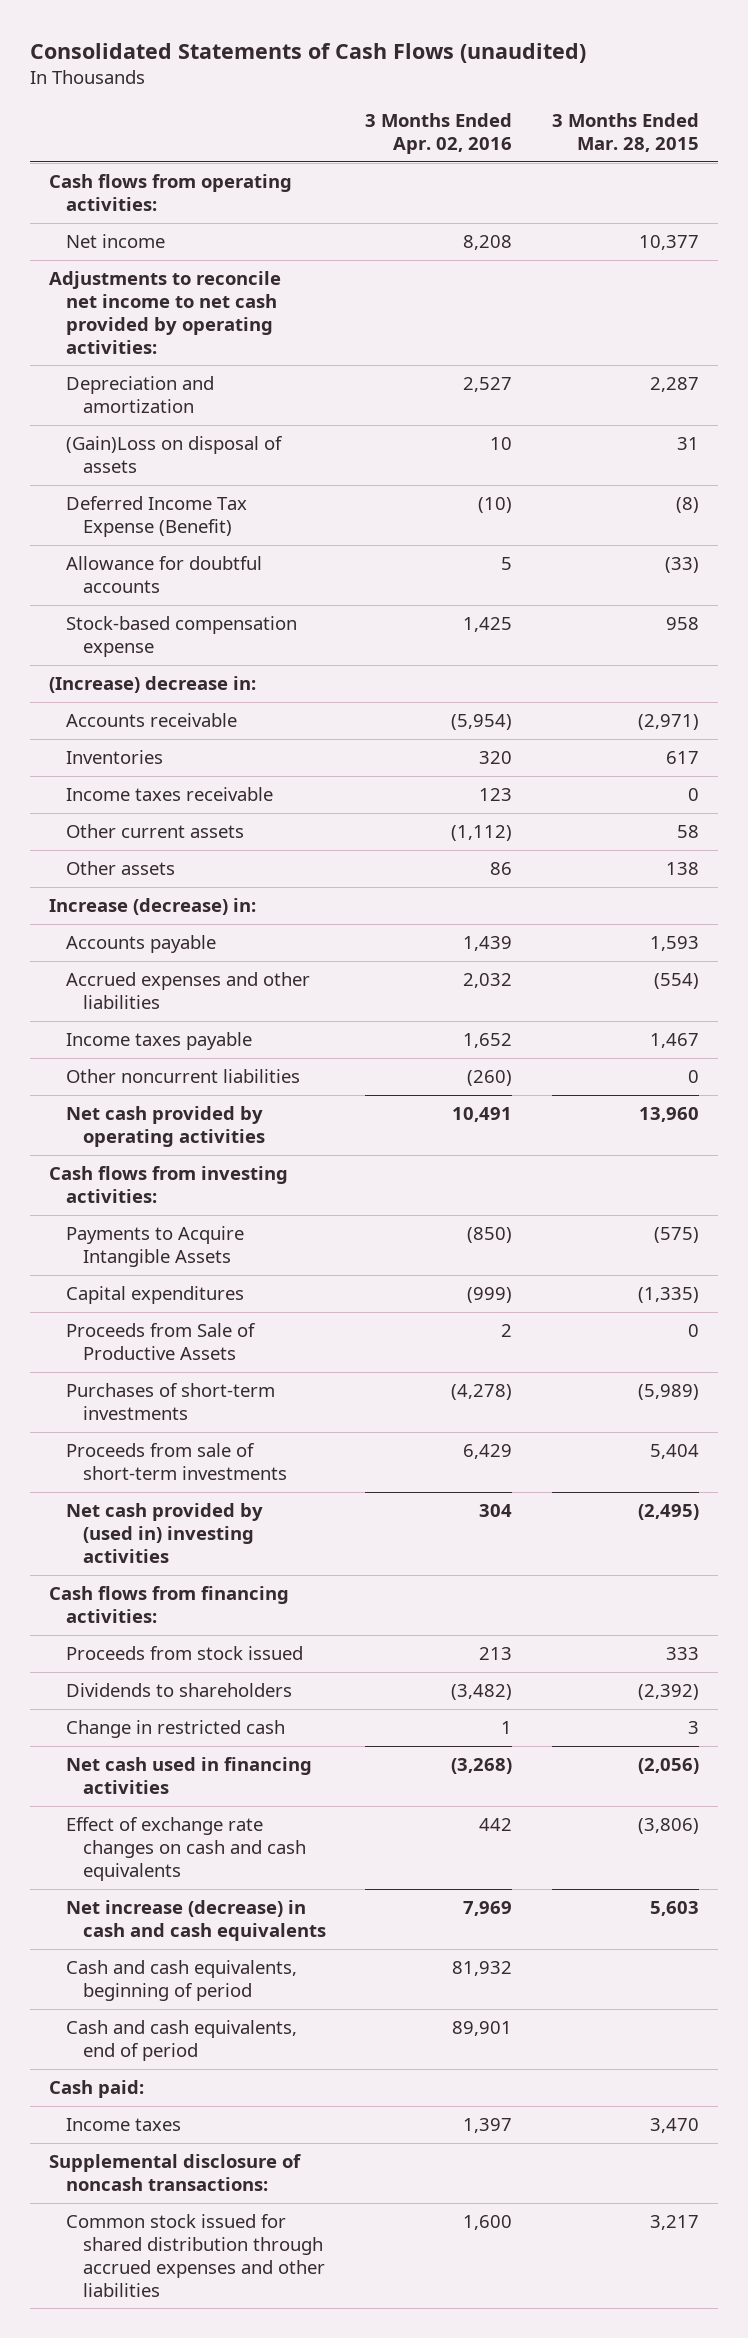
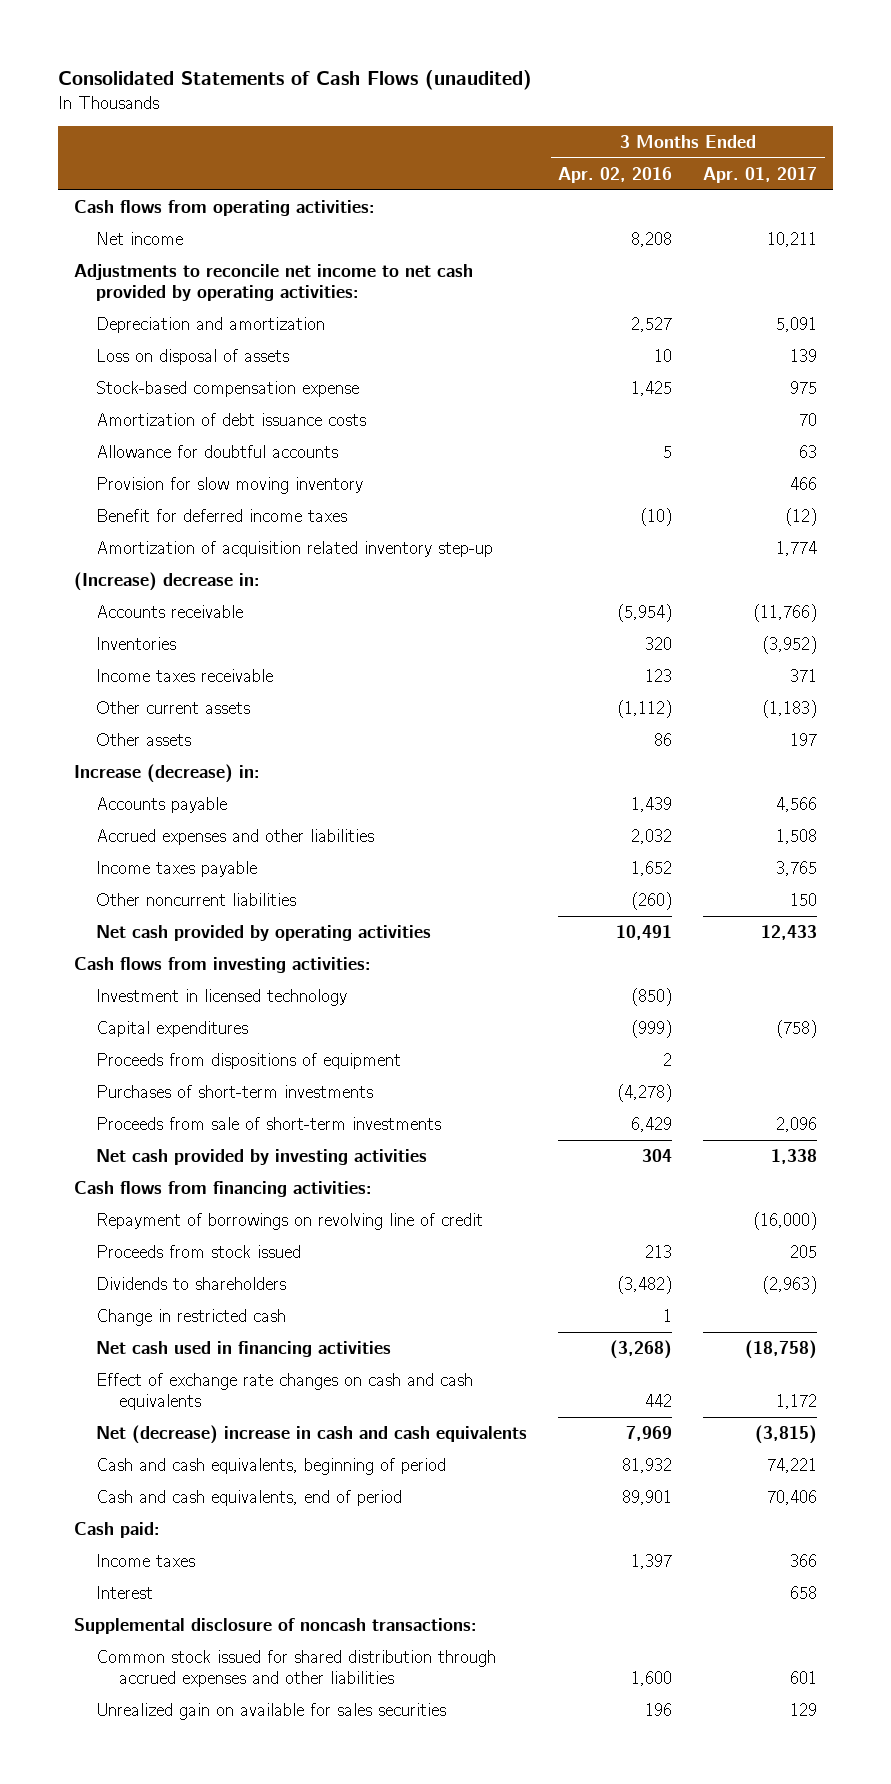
- | 3 Months Ended Apr. 02, 2016 | 3 Months Ended Mar. 28, 2015
+ | 3 Months Ended Apr. 02, 2016 | 3 Months Ended Apr. 01, 2017
- (Gain)Loss on disposal of assets | 10 | 31
- Deferred Income Tax Expense (Benefit) | (10) | (8)
+ Loss on disposal of assets | 10 | 139
+ Amortization of debt issuance costs | | 70
moved down: Allowance for doubtful accounts | 5 | 63
+ Provision for slow moving inventory | | 466
+ Benefit for deferred income taxes | (10) | (12)
+ Amortization of acquisition related inventory step-up | | 1,774
- Payments to Acquire Intangible Assets | (850) | (575)
+ Investment in licensed technology | (850) |
- Proceeds from Sale of Productive Assets | 2 | 0
+ Proceeds from dispositions of equipment | 2 |
- Net cash provided by (used in) investing activities | 304 | (2,495)
+ Net cash provided by investing activities | 304 | 1,338
+ Repayment of borrowings on revolving line of credit | | (16,000)
- Net increase (decrease) in cash and cash equivalents | 7,969 | 5,603
+ Net (decrease) increase in cash and cash equivalents | 7,969 | (3,815)
+ Interest | | 658
+ Unrealized gain on available for sales securities | 196 | 129

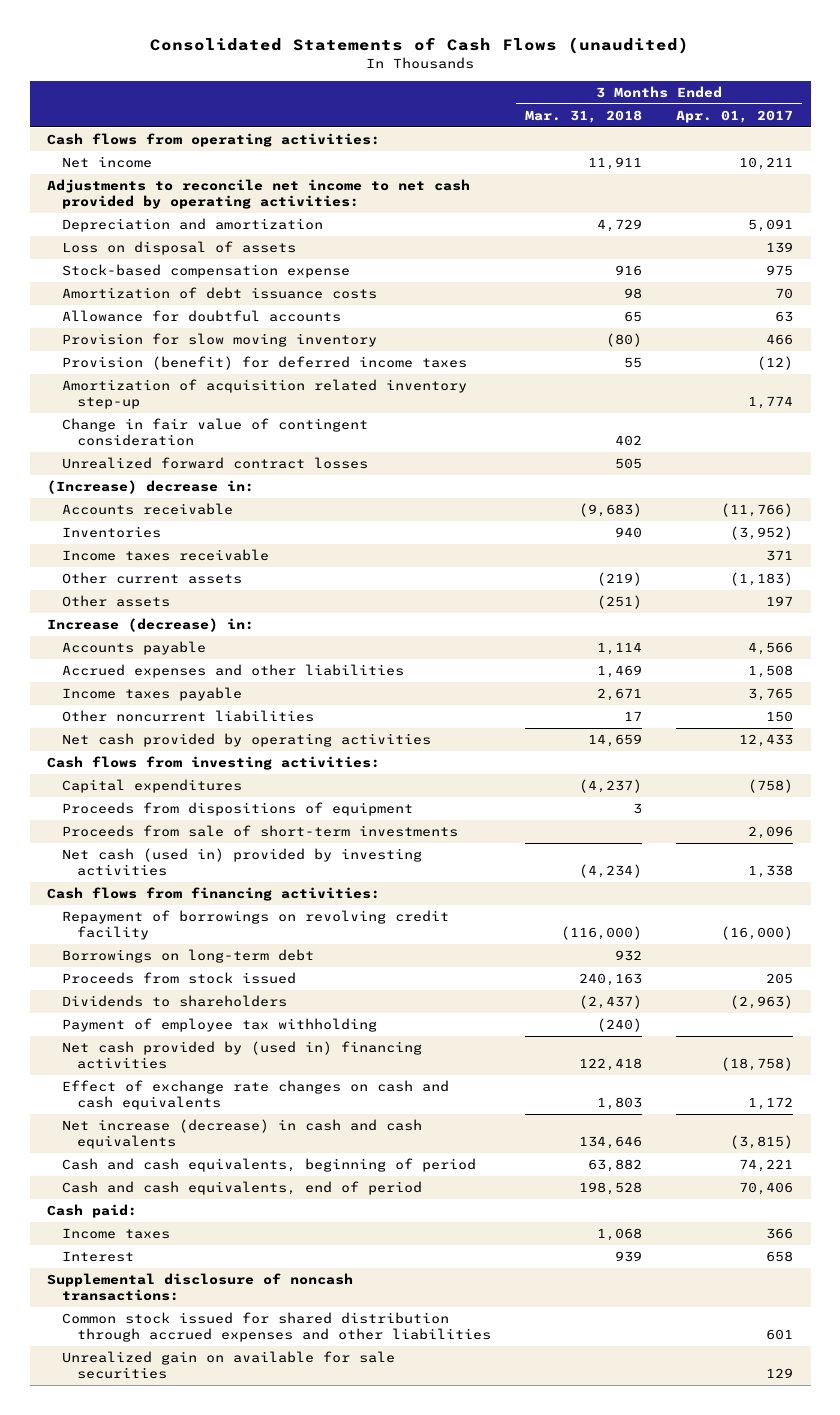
- | 3 Months Ended Apr. 02, 2016 | 3 Months Ended Apr. 01, 2017
+ | 3 Months Ended Mar. 31, 2018 | 3 Months Ended Apr. 01, 2017
- Benefit for deferred income taxes | (10) | (12)
+ Provision (benefit) for deferred income taxes | 55 | (12)
+ Change in fair value of contingent consideration | 402 |
+ Unrealized forward contract losses | 505 |
- Investment in licensed technology | (850) |
- Purchases of short-term investments | (4,278) |
- Net cash provided by investing activities | 304 | 1,338
+ Net cash (used in) provided by investing activities | (4,234) | 1,338
- Repayment of borrowings on revolving line of credit | | (16,000)
+ Repayment of borrowings on revolving credit facility | (116,000) | (16,000)
+ Borrowings on long-term debt | 932 |
- Change in restricted cash | 1 |
- Net cash used in financing activities | (3,268) | (18,758)
+ Payment of employee tax withholding | (240) |
+ Net cash provided by (used in) financing activities | 122,418 | (18,758)
- Net (decrease) increase in cash and cash equivalents | 7,969 | (3,815)
+ Net increase (decrease) in cash and cash equivalents | 134,646 | (3,815)
- Unrealized gain on available for sales securities | 196 | 129
+ Unrealized gain on available for sale securities | | 129

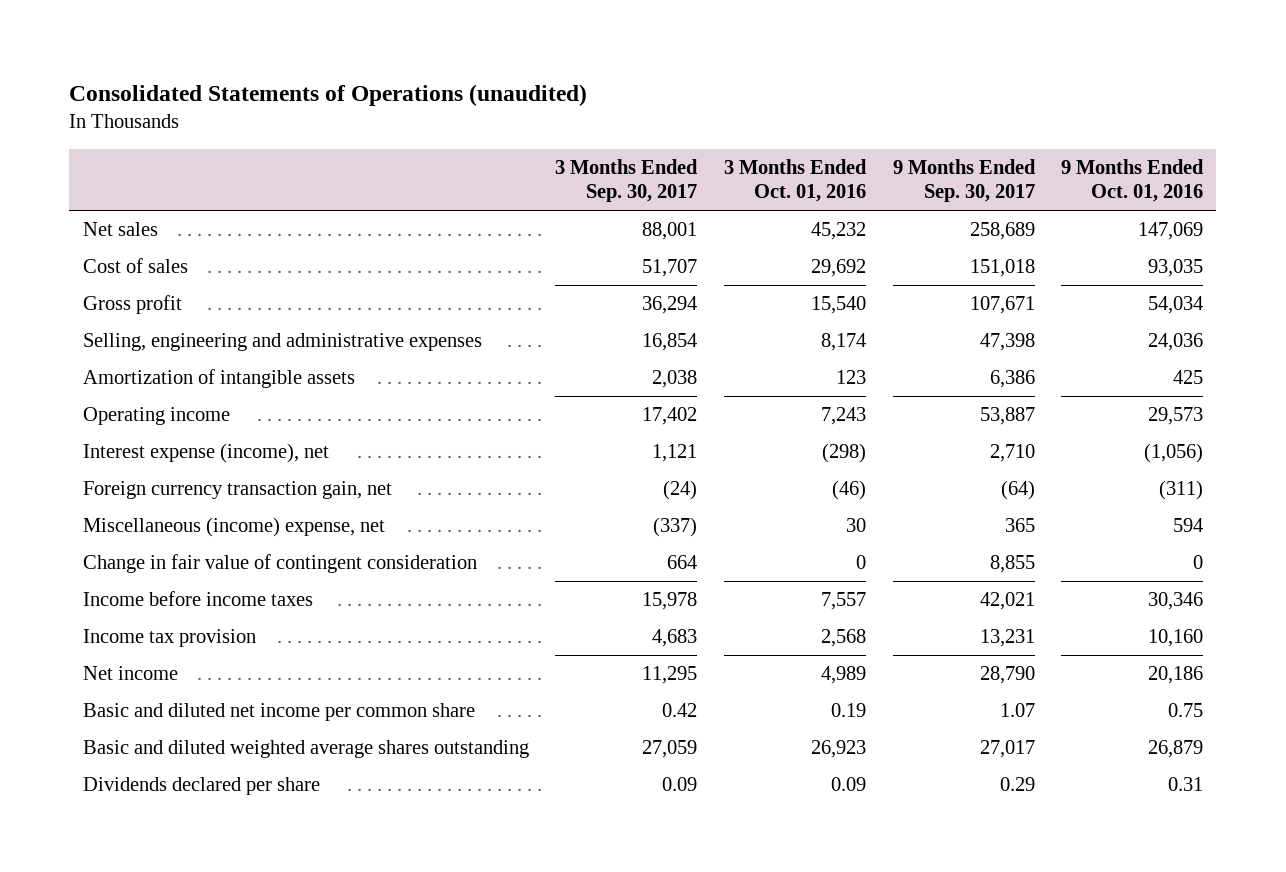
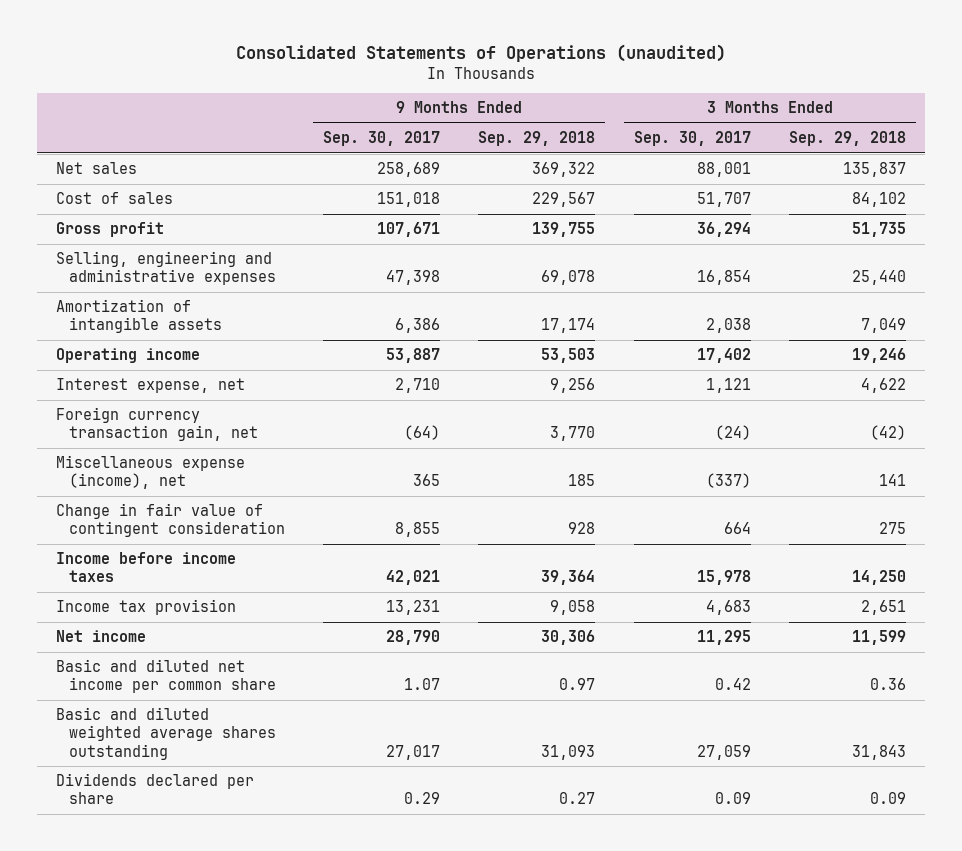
- | 3 Months Ended Sep. 30, 2017 | 3 Months Ended Oct. 01, 2016 | 9 Months Ended Sep. 30, 2017 | 9 Months Ended Oct. 01, 2016
+ | 9 Months Ended Sep. 30, 2017 | 9 Months Ended Sep. 29, 2018 | 3 Months Ended Sep. 30, 2017 | 3 Months Ended Sep. 29, 2018
- Interest expense (income), net | 1,121 | (298) | 2,710 | (1,056)
+ Interest expense, net | 2,710 | 9,256 | 1,121 | 4,622
- Miscellaneous (income) expense, net | (337) | 30 | 365 | 594
+ Miscellaneous expense (income), net | 365 | 185 | (337) | 141

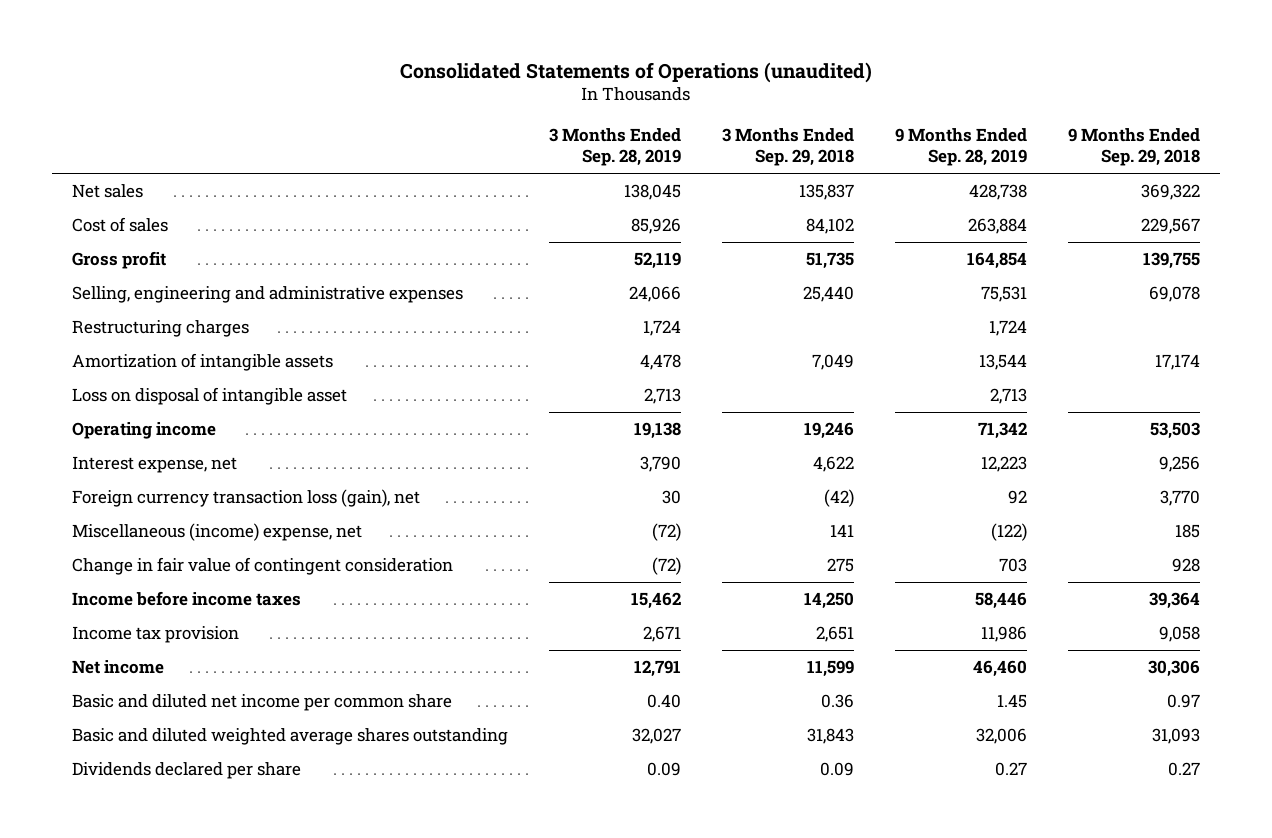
- | 9 Months Ended Sep. 30, 2017 | 9 Months Ended Sep. 29, 2018 | 3 Months Ended Sep. 30, 2017 | 3 Months Ended Sep. 29, 2018
+ | 3 Months Ended Sep. 28, 2019 | 3 Months Ended Sep. 29, 2018 | 9 Months Ended Sep. 28, 2019 | 9 Months Ended Sep. 29, 2018
+ Restructuring charges | 1,724 | | 1,724 |
+ Loss on disposal of intangible asset | 2,713 | | 2,713 |
- Foreign currency transaction gain, net | (64) | 3,770 | (24) | (42)
- Miscellaneous expense (income), net | 365 | 185 | (337) | 141
+ Foreign currency transaction loss (gain), net | 30 | (42) | 92 | 3,770
+ Miscellaneous (income) expense, net | (72) | 141 | (122) | 185

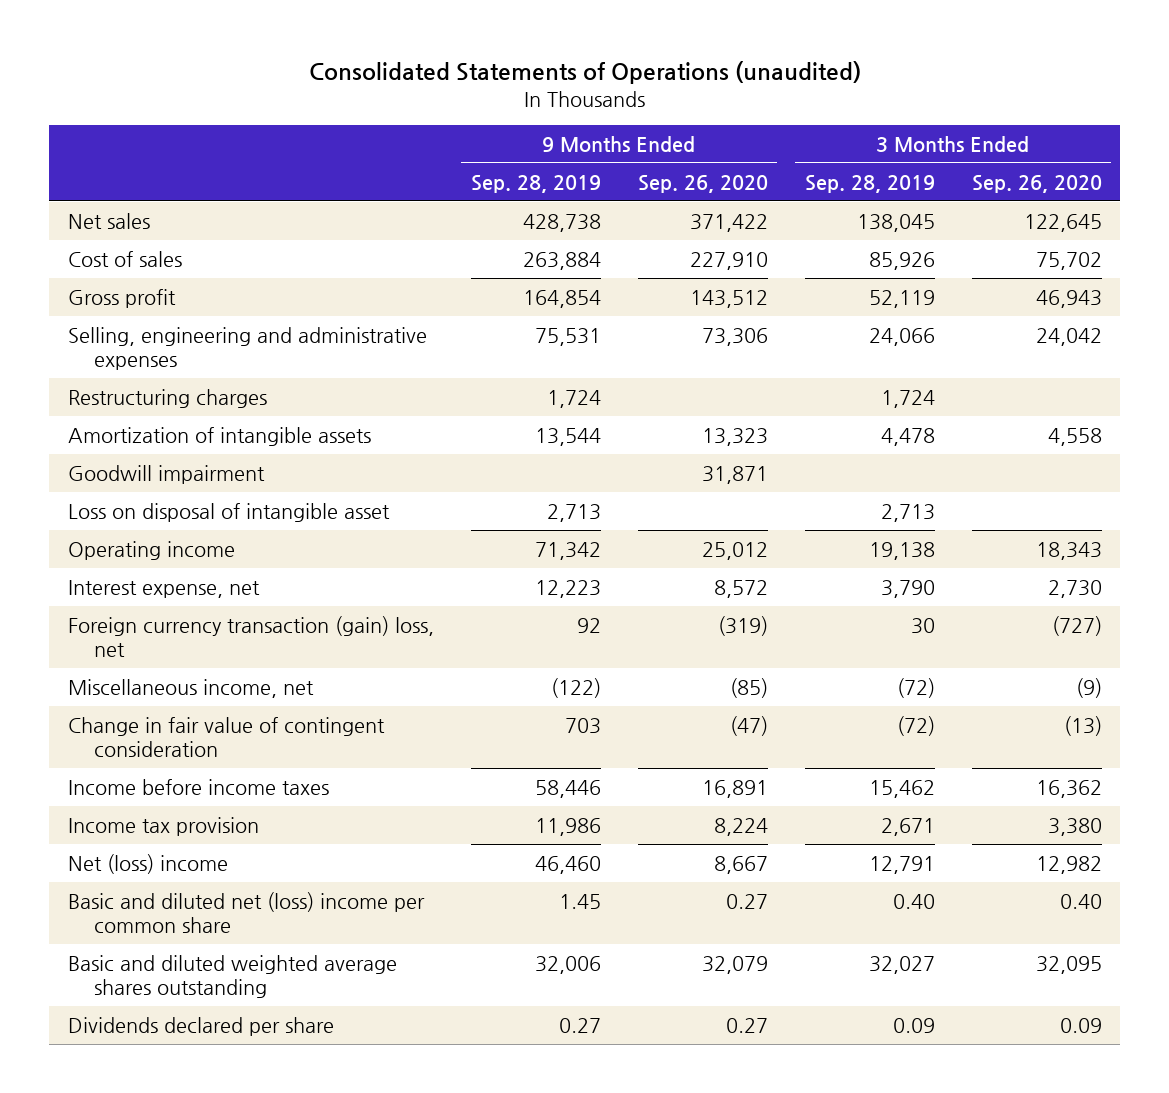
- | 3 Months Ended Sep. 28, 2019 | 3 Months Ended Sep. 29, 2018 | 9 Months Ended Sep. 28, 2019 | 9 Months Ended Sep. 29, 2018
+ | 9 Months Ended Sep. 28, 2019 | 9 Months Ended Sep. 26, 2020 | 3 Months Ended Sep. 28, 2019 | 3 Months Ended Sep. 26, 2020
+ Goodwill impairment | | 31,871 | |
- Foreign currency transaction loss (gain), net | 30 | (42) | 92 | 3,770
- Miscellaneous (income) expense, net | (72) | 141 | (122) | 185
+ Foreign currency transaction (gain) loss, net | 92 | (319) | 30 | (727)
+ Miscellaneous income, net | (122) | (85) | (72) | (9)
- Net income | 12,791 | 11,599 | 46,460 | 30,306
- Basic and diluted net income per common share | 0.40 | 0.36 | 1.45 | 0.97
+ Net (loss) income | 46,460 | 8,667 | 12,791 | 12,982
+ Basic and diluted net (loss) income per common share | 1.45 | 0.27 | 0.40 | 0.40

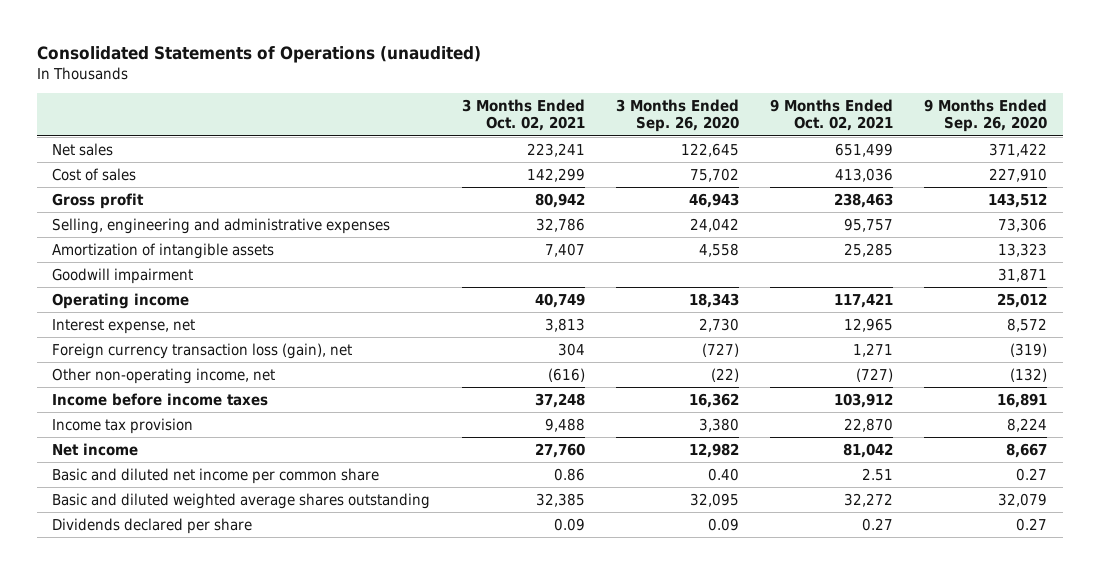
- | 9 Months Ended Sep. 28, 2019 | 9 Months Ended Sep. 26, 2020 | 3 Months Ended Sep. 28, 2019 | 3 Months Ended Sep. 26, 2020
+ | 3 Months Ended Oct. 02, 2021 | 3 Months Ended Sep. 26, 2020 | 9 Months Ended Oct. 02, 2021 | 9 Months Ended Sep. 26, 2020
- Restructuring charges | 1,724 | | 1,724 |
- Loss on disposal of intangible asset | 2,713 | | 2,713 |
- Foreign currency transaction (gain) loss, net | 92 | (319) | 30 | (727)
- Miscellaneous income, net | (122) | (85) | (72) | (9)
- Change in fair value of contingent consideration | 703 | (47) | (72) | (13)
+ Foreign currency transaction loss (gain), net | 304 | (727) | 1,271 | (319)
+ Other non-operating income, net | (616) | (22) | (727) | (132)
- Net (loss) income | 46,460 | 8,667 | 12,791 | 12,982
- Basic and diluted net (loss) income per common share | 1.45 | 0.27 | 0.40 | 0.40
+ Net income | 27,760 | 12,982 | 81,042 | 8,667
+ Basic and diluted net income per common share | 0.86 | 0.40 | 2.51 | 0.27

